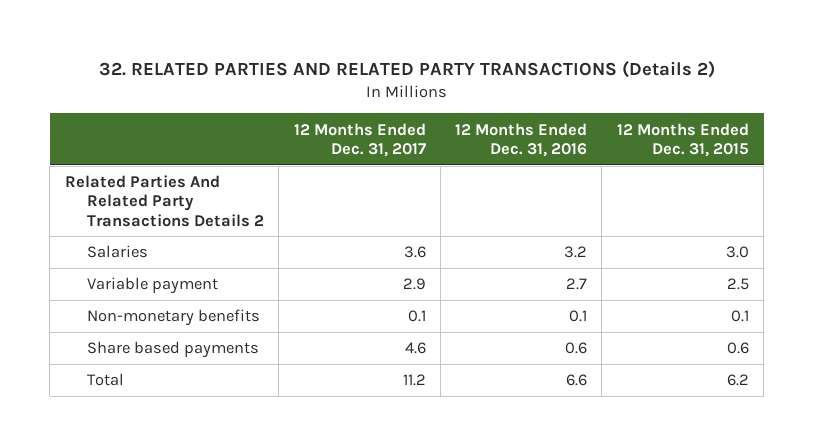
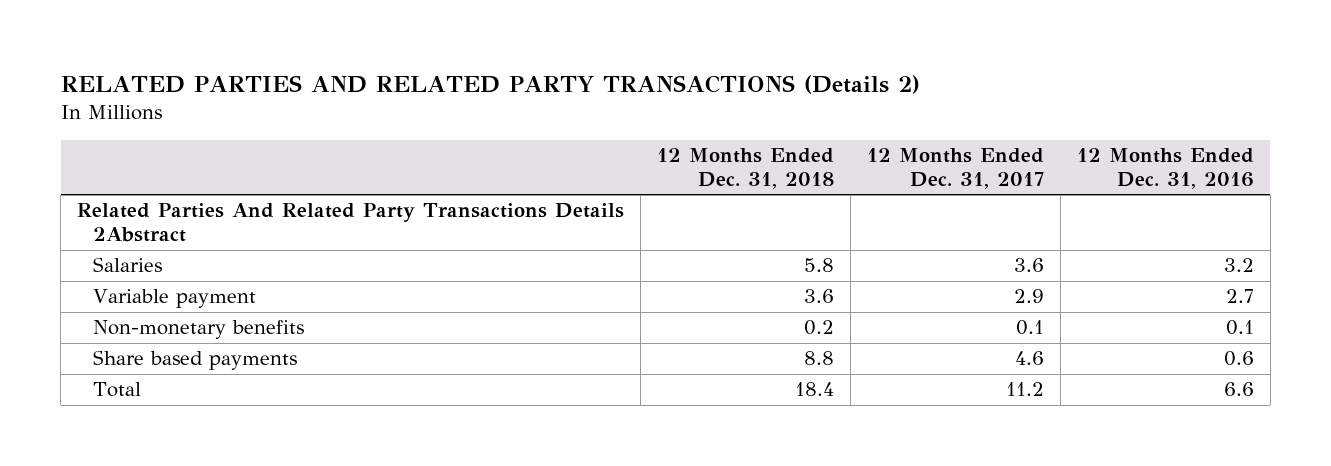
- 32. RELATED PARTIES AND RELATED PARTY TRANSACTIONS (Details 2)
+ RELATED PARTIES AND RELATED PARTY TRANSACTIONS (Details 2)
- | 12 Months Ended Dec. 31, 2017 | 12 Months Ended Dec. 31, 2016 | 12 Months Ended Dec. 31, 2015
+ | 12 Months Ended Dec. 31, 2018 | 12 Months Ended Dec. 31, 2017 | 12 Months Ended Dec. 31, 2016
- Related Parties And Related Party Transactions Details 2
+ Related Parties And Related Party Transactions Details 2Abstract

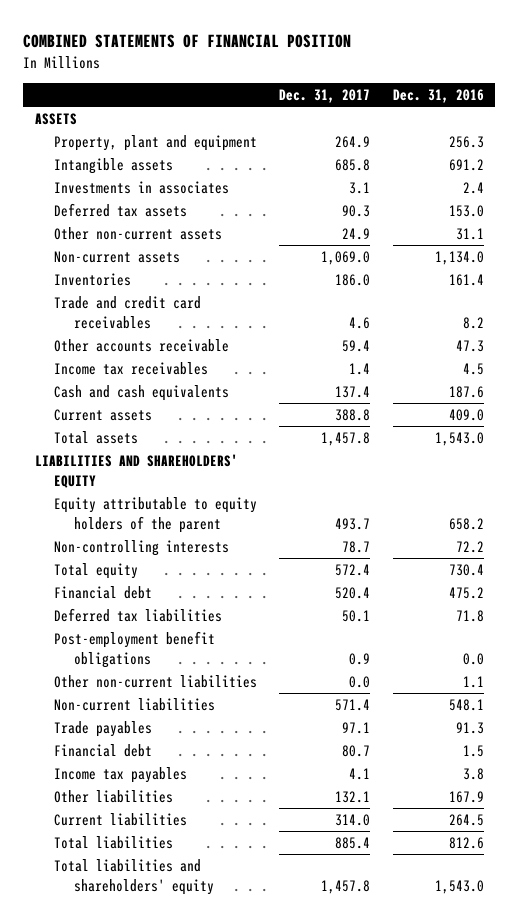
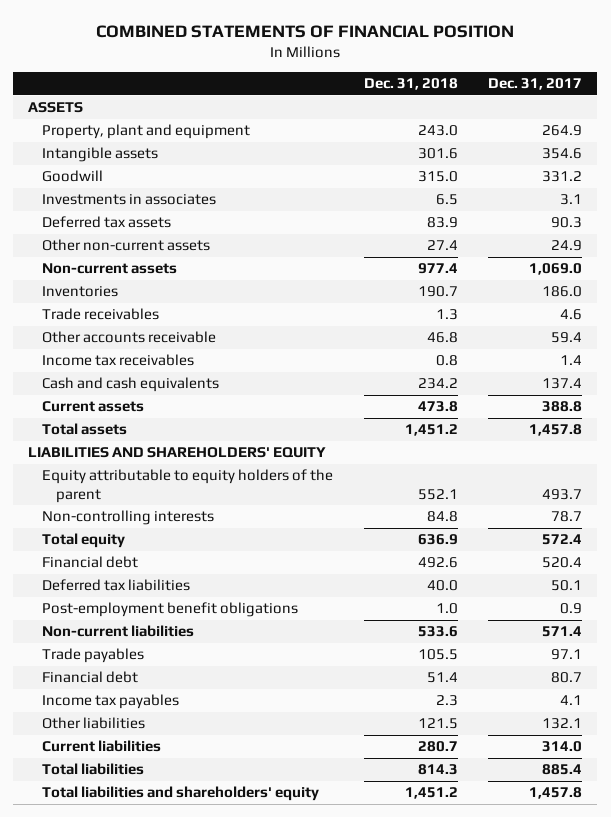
- | Dec. 31, 2017 | Dec. 31, 2016
+ | Dec. 31, 2018 | Dec. 31, 2017
- Intangible assets | 685.8 | 691.2
+ Intangible assets | 301.6 | 354.6
+ Goodwill | 315.0 | 331.2
- Trade and credit card receivables | 4.6 | 8.2
+ Trade receivables | 1.3 | 4.6
- Other non-current liabilities | 0.0 | 1.1

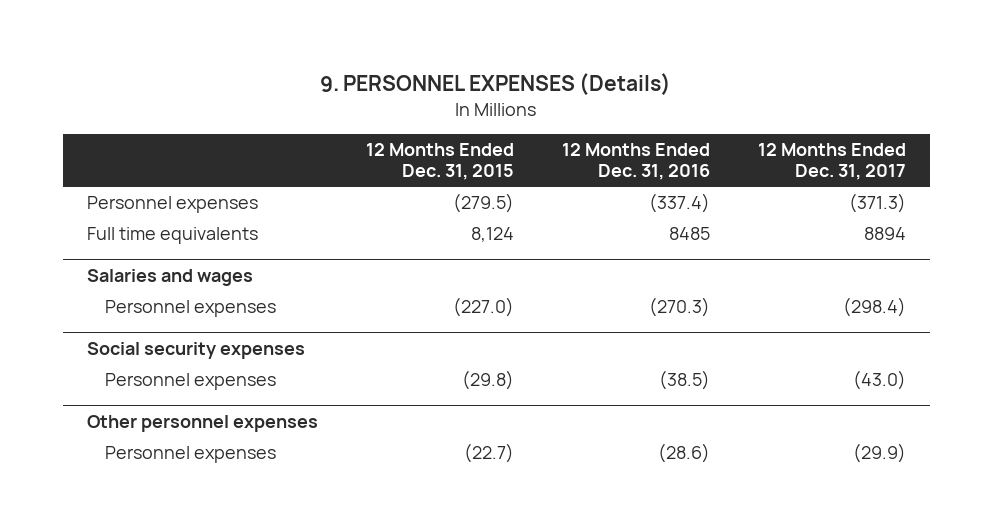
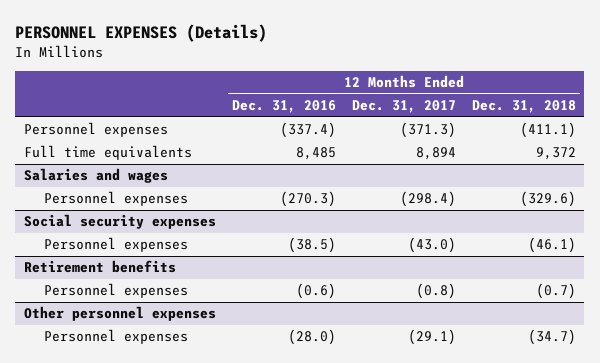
- 9. PERSONNEL EXPENSES (Details)
+ PERSONNEL EXPENSES (Details)
- | 12 Months Ended Dec. 31, 2015 | 12 Months Ended Dec. 31, 2016 | 12 Months Ended Dec. 31, 2017
+ | 12 Months Ended Dec. 31, 2016 | 12 Months Ended Dec. 31, 2017 | 12 Months Ended Dec. 31, 2018
- Full time equivalents | 8,124 | 8485 | 8894
+ Full time equivalents | 8,485 | 8,894 | 9,372
+ Retirement benefits
+ Personnel expenses | (0.6) | (0.8) | (0.7)
@ Other personnel expenses
- Personnel expenses | (22.7) | (28.6) | (29.9)
+ Personnel expenses | (28.0) | (29.1) | (34.7)

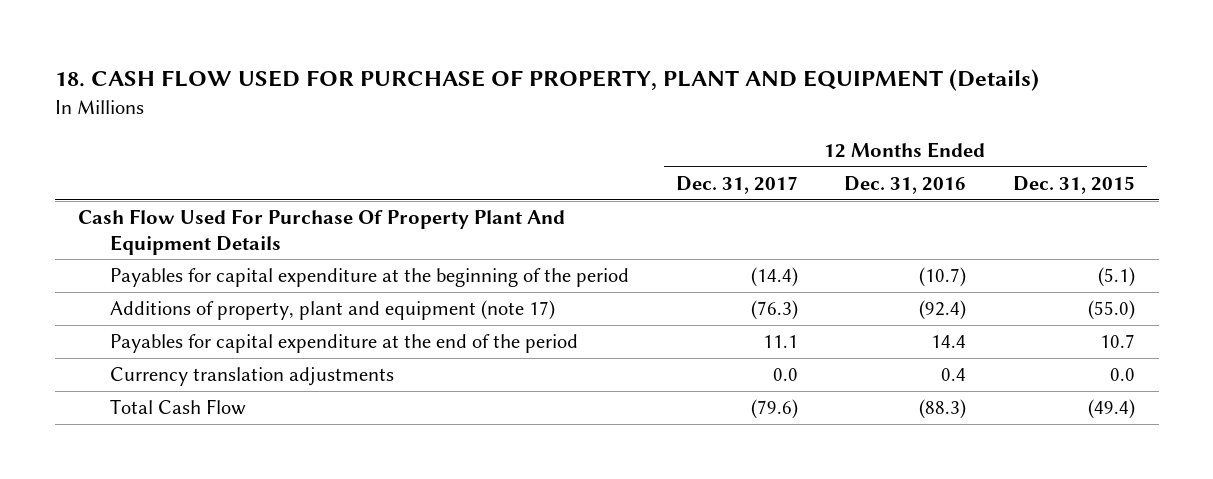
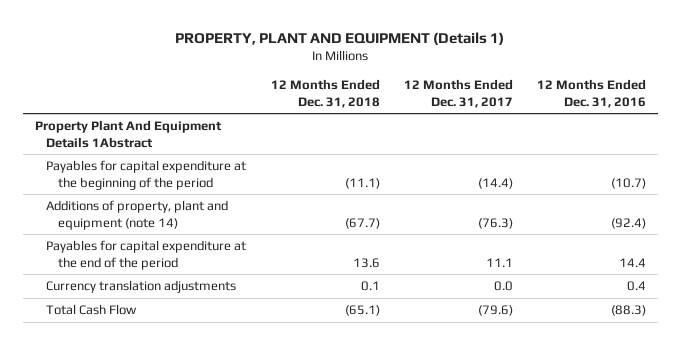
- 18. CASH FLOW USED FOR PURCHASE OF PROPERTY, PLANT AND EQUIPMENT (Details)
+ PROPERTY, PLANT AND EQUIPMENT (Details 1)
- | 12 Months Ended Dec. 31, 2017 | 12 Months Ended Dec. 31, 2016 | 12 Months Ended Dec. 31, 2015
+ | 12 Months Ended Dec. 31, 2018 | 12 Months Ended Dec. 31, 2017 | 12 Months Ended Dec. 31, 2016
- Cash Flow Used For Purchase Of Property Plant And Equipment Details
+ Property Plant And Equipment Details 1Abstract
- Additions of property, plant and equipment (note 17) | (76.3) | (92.4) | (55.0)
+ Additions of property, plant and equipment (note 14) | (67.7) | (76.3) | (92.4)

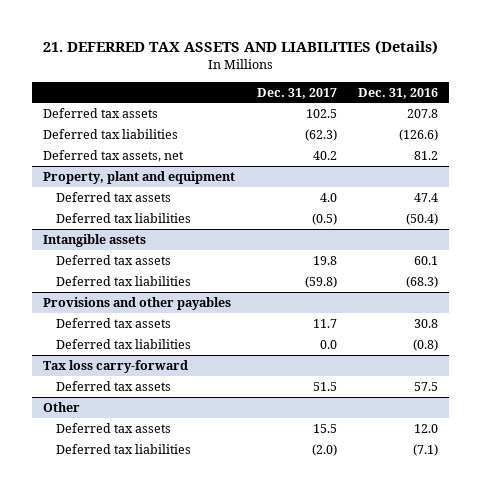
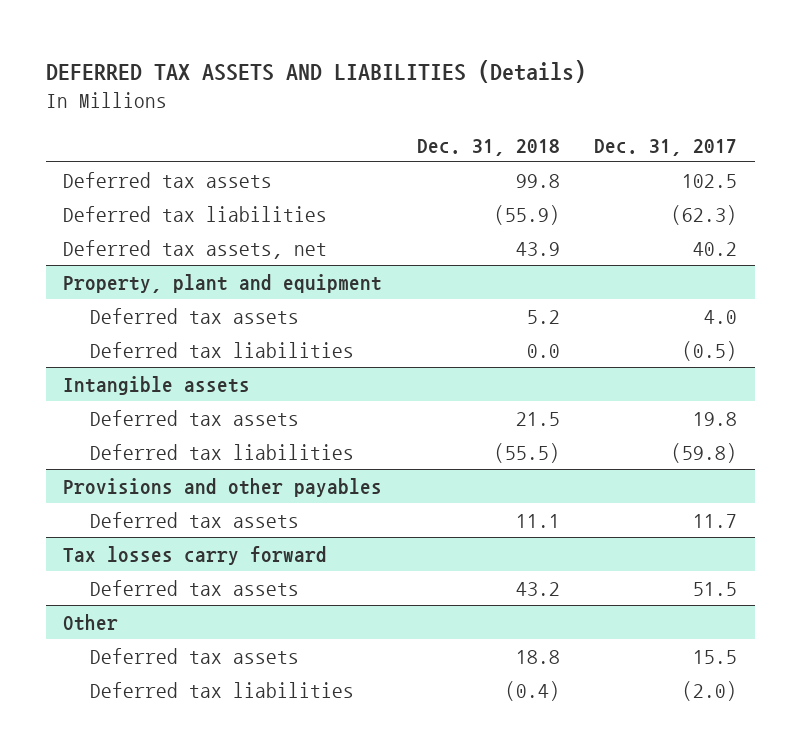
- 21. DEFERRED TAX ASSETS AND LIABILITIES (Details)
+ DEFERRED TAX ASSETS AND LIABILITIES (Details)
- | Dec. 31, 2017 | Dec. 31, 2016
+ | Dec. 31, 2018 | Dec. 31, 2017
@ Provisions and other payables
- Deferred tax liabilities | 0.0 | (0.8)
- Tax loss carry-forward
+ Tax losses carry forward

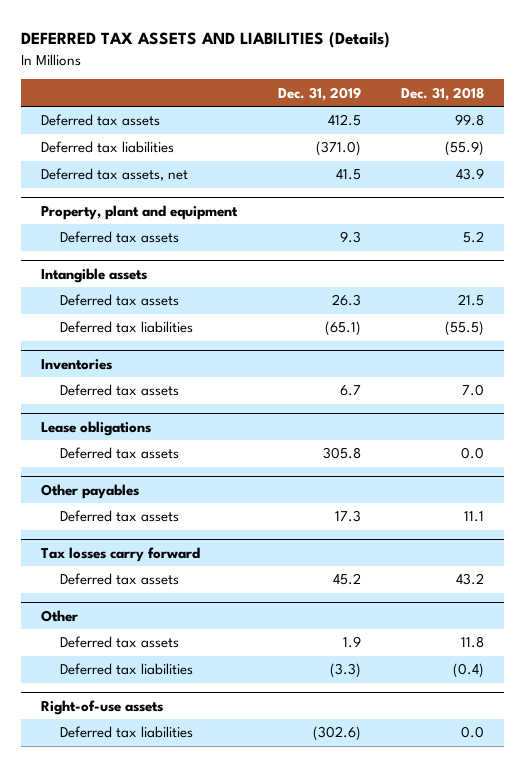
- | Dec. 31, 2018 | Dec. 31, 2017
+ | Dec. 31, 2019 | Dec. 31, 2018
@ Property, plant and equipment
- Deferred tax liabilities | 0.0 | (0.5)
- Provisions and other payables
+ Inventories
+ Deferred tax assets | 6.7 | 7.0
+ Lease obligations
+ Deferred tax assets | 305.8 | 0.0
+ Other payables
@ Other
- Deferred tax assets | 18.8 | 15.5
+ Deferred tax assets | 1.9 | 11.8
+ Right-of-use assets
+ Deferred tax liabilities | (302.6) | 0.0

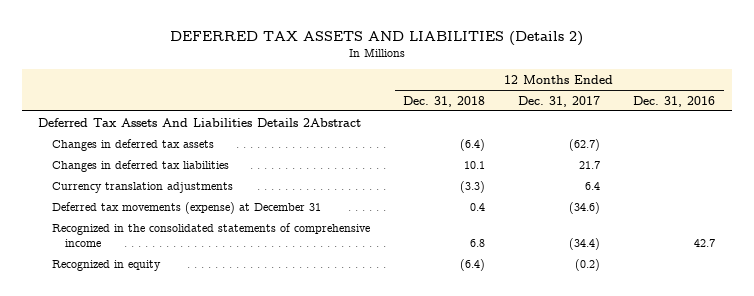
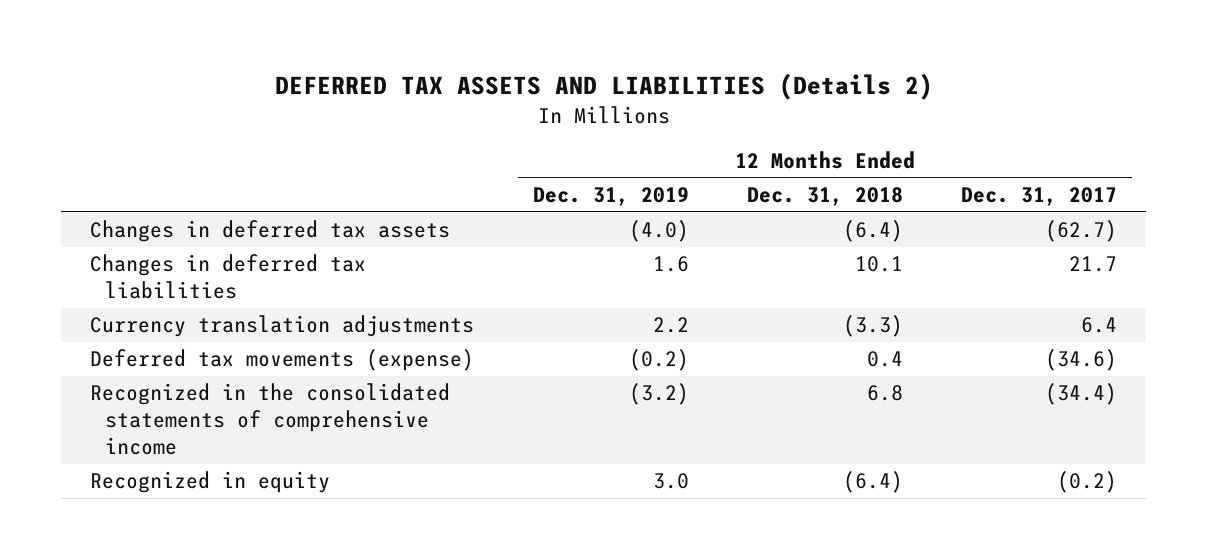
- | 12 Months Ended Dec. 31, 2018 | 12 Months Ended Dec. 31, 2017 | 12 Months Ended Dec. 31, 2016
+ | 12 Months Ended Dec. 31, 2019 | 12 Months Ended Dec. 31, 2018 | 12 Months Ended Dec. 31, 2017
- Deferred Tax Assets And Liabilities Details 2Abstract
- Deferred tax movements (expense) at December 31 | 0.4 | (34.6) |
+ Deferred tax movements (expense) | (0.2) | 0.4 | (34.6)

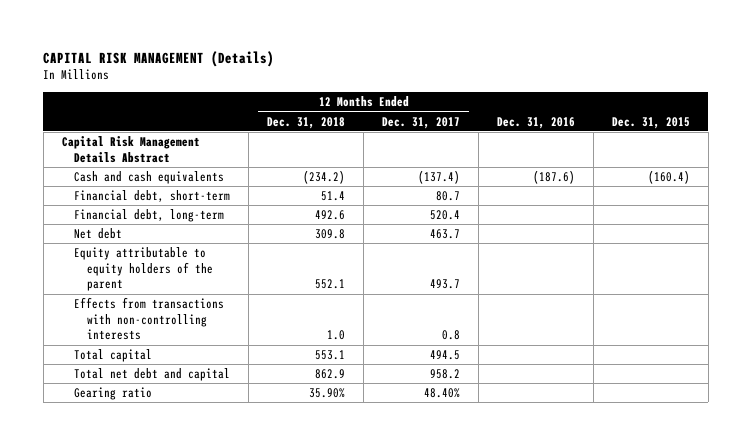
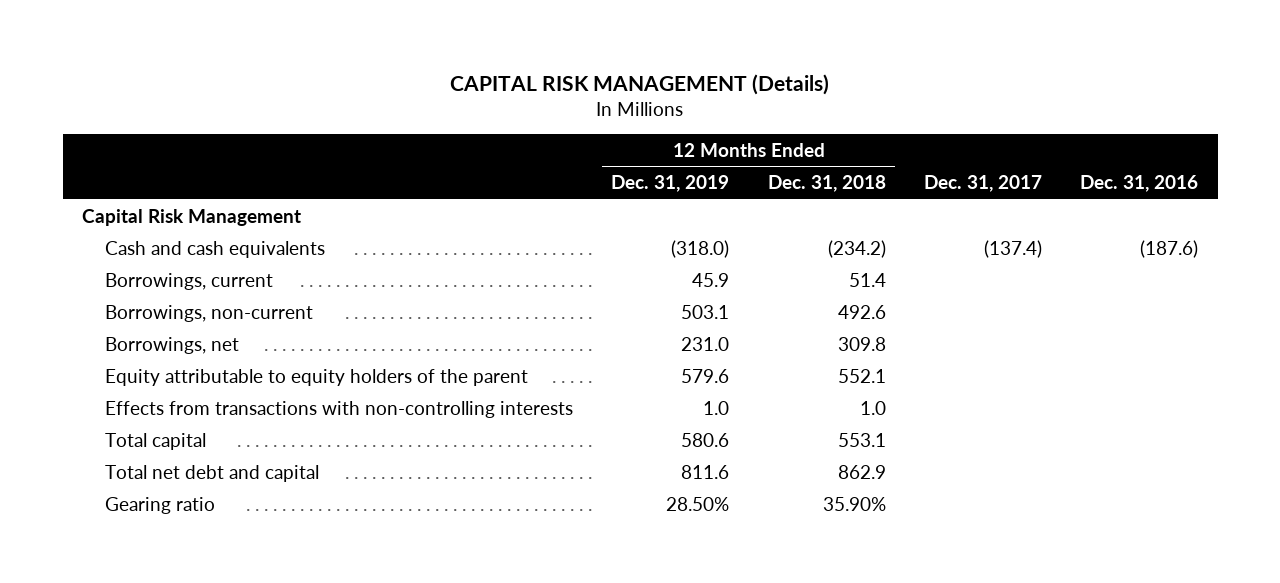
- | 12 Months Ended Dec. 31, 2018 | 12 Months Ended Dec. 31, 2017 | Dec. 31, 2016 | Dec. 31, 2015
+ | 12 Months Ended Dec. 31, 2019 | 12 Months Ended Dec. 31, 2018 | Dec. 31, 2017 | Dec. 31, 2016
- Capital Risk Management Details Abstract
+ Capital Risk Management
- Financial debt, short-term | 51.4 | 80.7 | |
- Financial debt, long-term | 492.6 | 520.4 | |
- Net debt | 309.8 | 463.7 | |
+ Borrowings, current | 45.9 | 51.4 | |
+ Borrowings, non-current | 503.1 | 492.6 | |
+ Borrowings, net | 231.0 | 309.8 | |

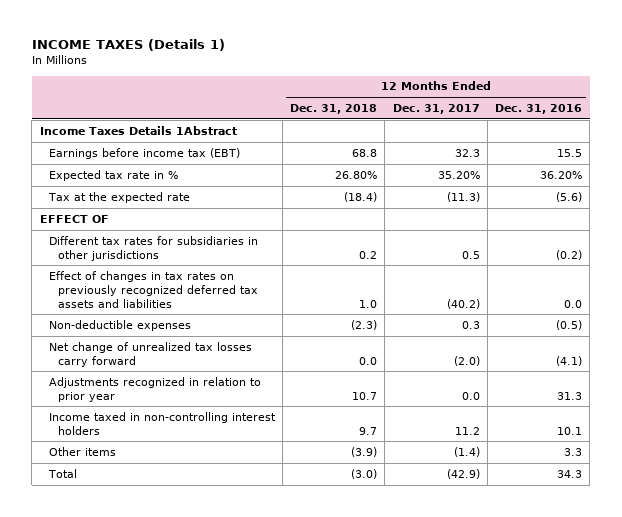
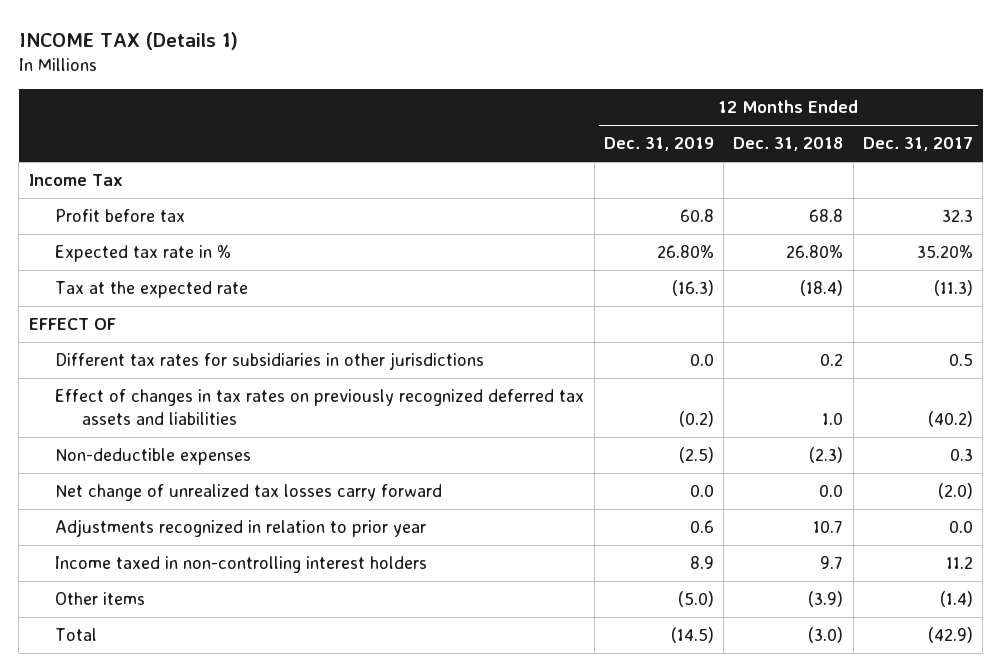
- INCOME TAXES (Details 1)
+ INCOME TAX (Details 1)
- | 12 Months Ended Dec. 31, 2018 | 12 Months Ended Dec. 31, 2017 | 12 Months Ended Dec. 31, 2016
+ | 12 Months Ended Dec. 31, 2019 | 12 Months Ended Dec. 31, 2018 | 12 Months Ended Dec. 31, 2017
- Income Taxes Details 1Abstract
- Earnings before income tax (EBT) | 68.8 | 32.3 | 15.5
+ Income Tax
+ Profit before tax | 60.8 | 68.8 | 32.3

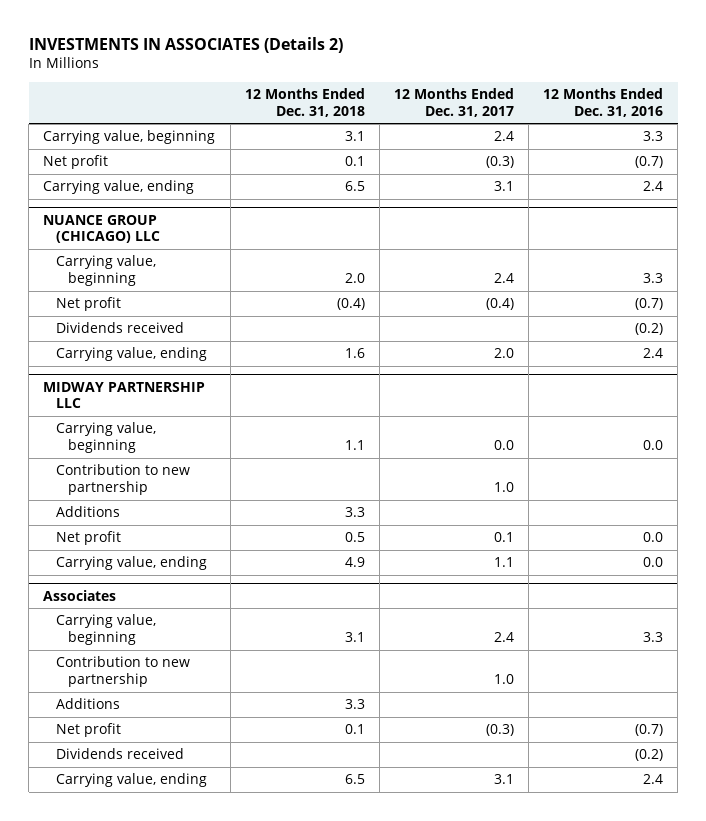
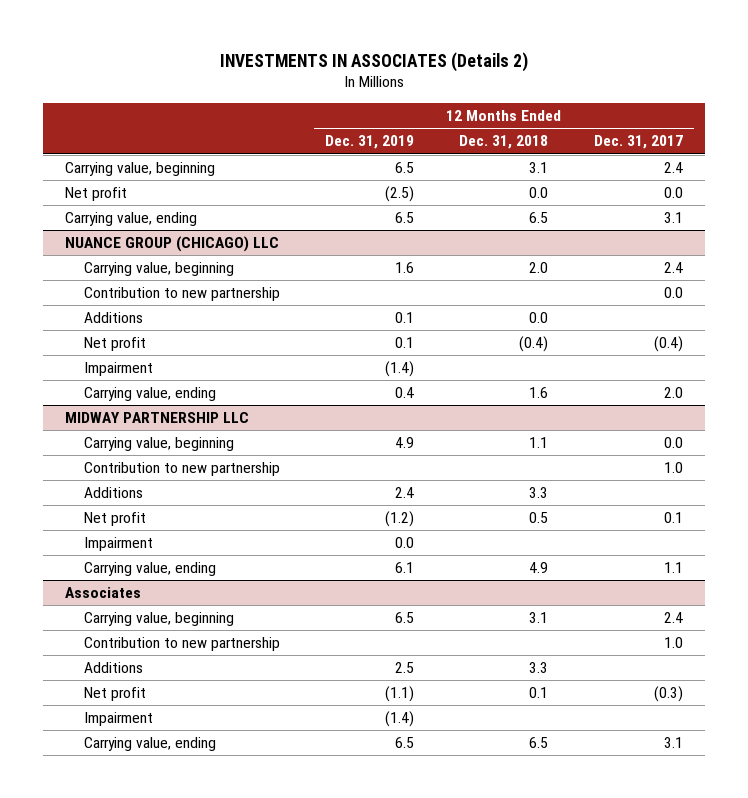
- | 12 Months Ended Dec. 31, 2018 | 12 Months Ended Dec. 31, 2017 | 12 Months Ended Dec. 31, 2016
+ | 12 Months Ended Dec. 31, 2019 | 12 Months Ended Dec. 31, 2018 | 12 Months Ended Dec. 31, 2017
- Net profit | 0.1 | (0.3) | (0.7)
+ Net profit | (2.5) | 0.0 | 0.0
@ NUANCE GROUP (CHICAGO) LLC
+ Contribution to new partnership | | | 0.0
+ Additions | 0.1 | 0.0 |
- Dividends received | | | (0.2)
+ Impairment | (1.4) | |
@ MIDWAY PARTNERSHIP LLC
+ Impairment | 0.0 | |
@ Associates
- Dividends received | | | (0.2)
+ Impairment | (1.4) | |

